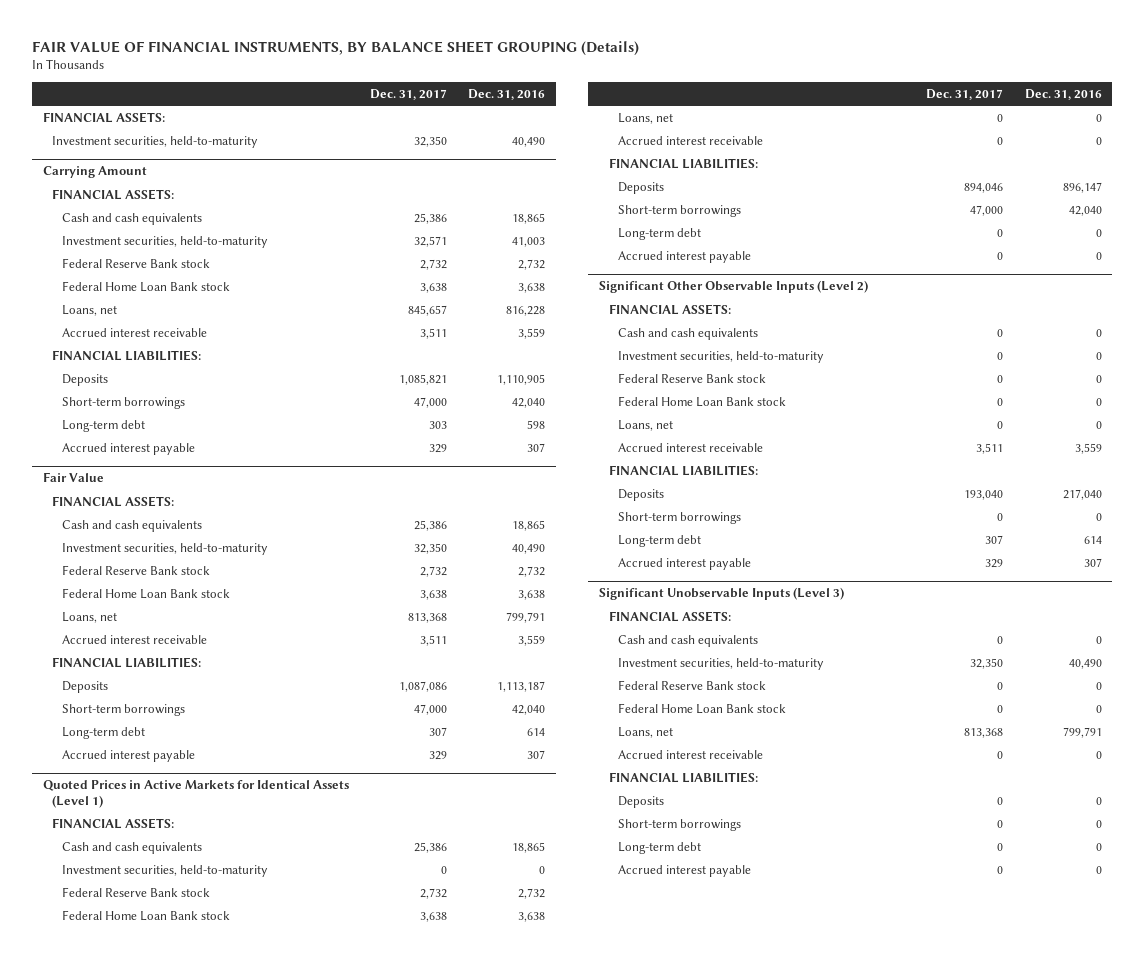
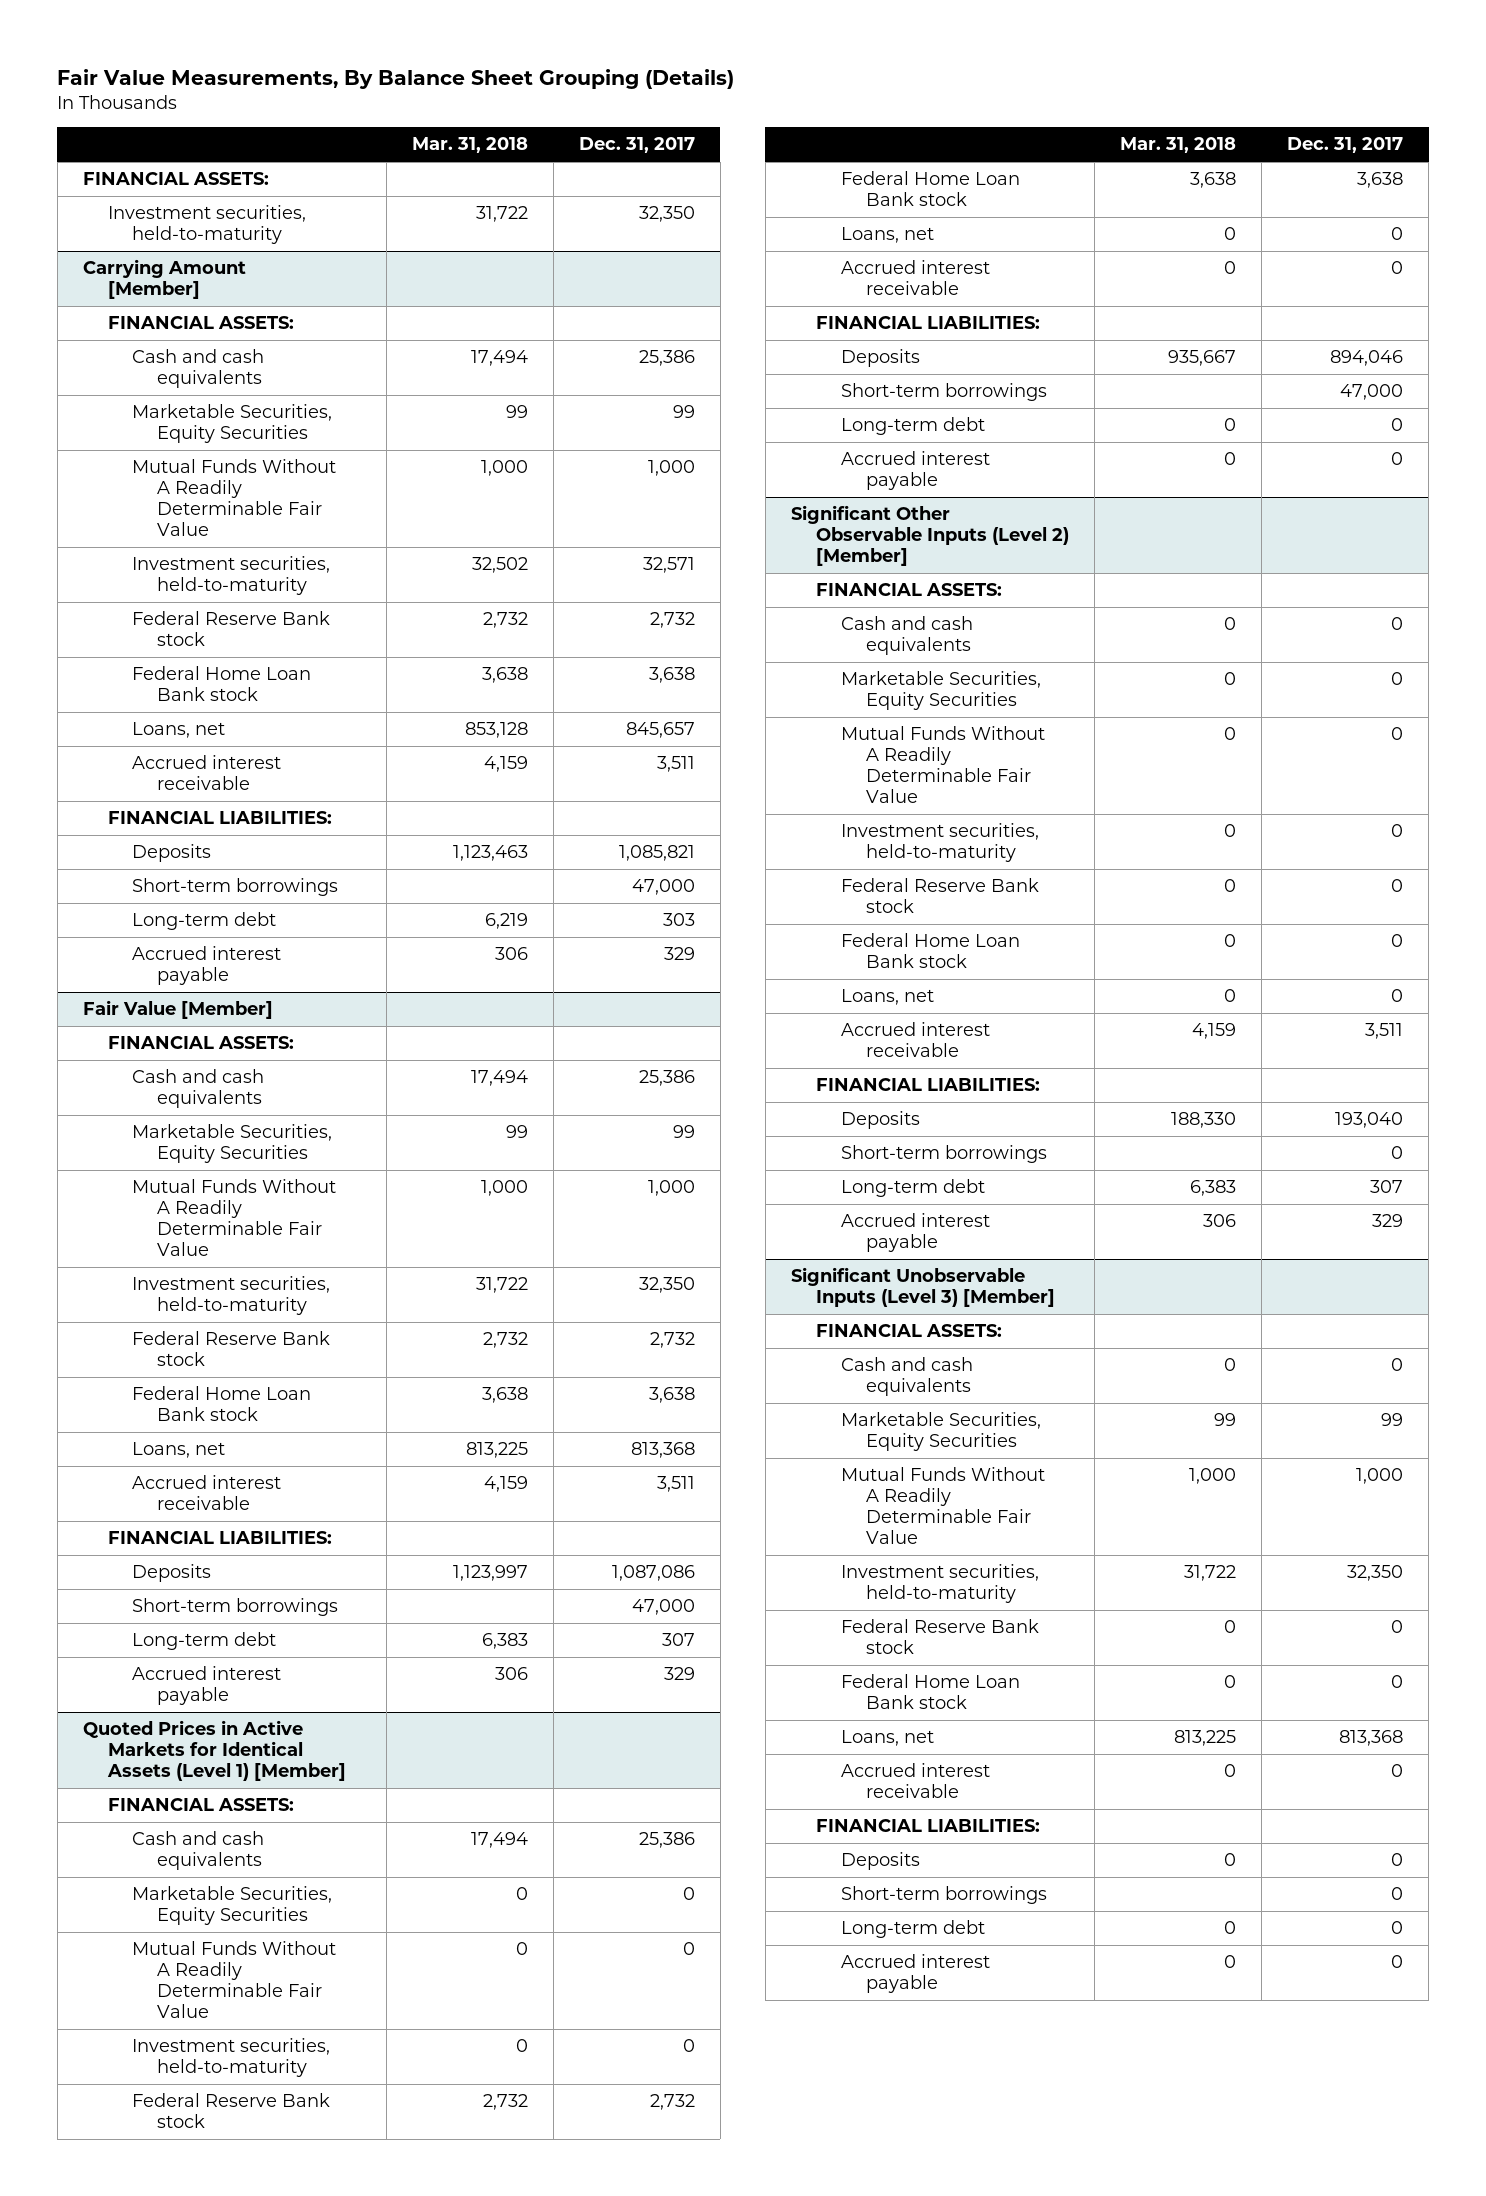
- FAIR VALUE OF FINANCIAL INSTRUMENTS, BY BALANCE SHEET GROUPING (Details)
+ Fair Value Measurements, By Balance Sheet Grouping (Details)
- | Dec. 31, 2017 | Dec. 31, 2016
+ | Mar. 31, 2018 | Dec. 31, 2017
- Carrying Amount
+ Carrying Amount [Member]
+ Marketable Securities, Equity Securities | 99 | 99
+ Mutual Funds Without A Readily Determinable Fair Value | 1,000 | 1,000
- Fair Value
+ Fair Value [Member]
+ Marketable Securities, Equity Securities | 99 | 99
+ Mutual Funds Without A Readily Determinable Fair Value | 1,000 | 1,000
- Quoted Prices in Active Markets for Identical Assets (Level 1)
+ Quoted Prices in Active Markets for Identical Assets (Level 1) [Member]
+ Marketable Securities, Equity Securities | 0 | 0
+ Mutual Funds Without A Readily Determinable Fair Value | 0 | 0
- Significant Other Observable Inputs (Level 2)
+ Significant Other Observable Inputs (Level 2) [Member]
+ Marketable Securities, Equity Securities | 0 | 0
+ Mutual Funds Without A Readily Determinable Fair Value | 0 | 0
- Significant Unobservable Inputs (Level 3)
+ Significant Unobservable Inputs (Level 3) [Member]
+ Marketable Securities, Equity Securities | 99 | 99
+ Mutual Funds Without A Readily Determinable Fair Value | 1,000 | 1,000

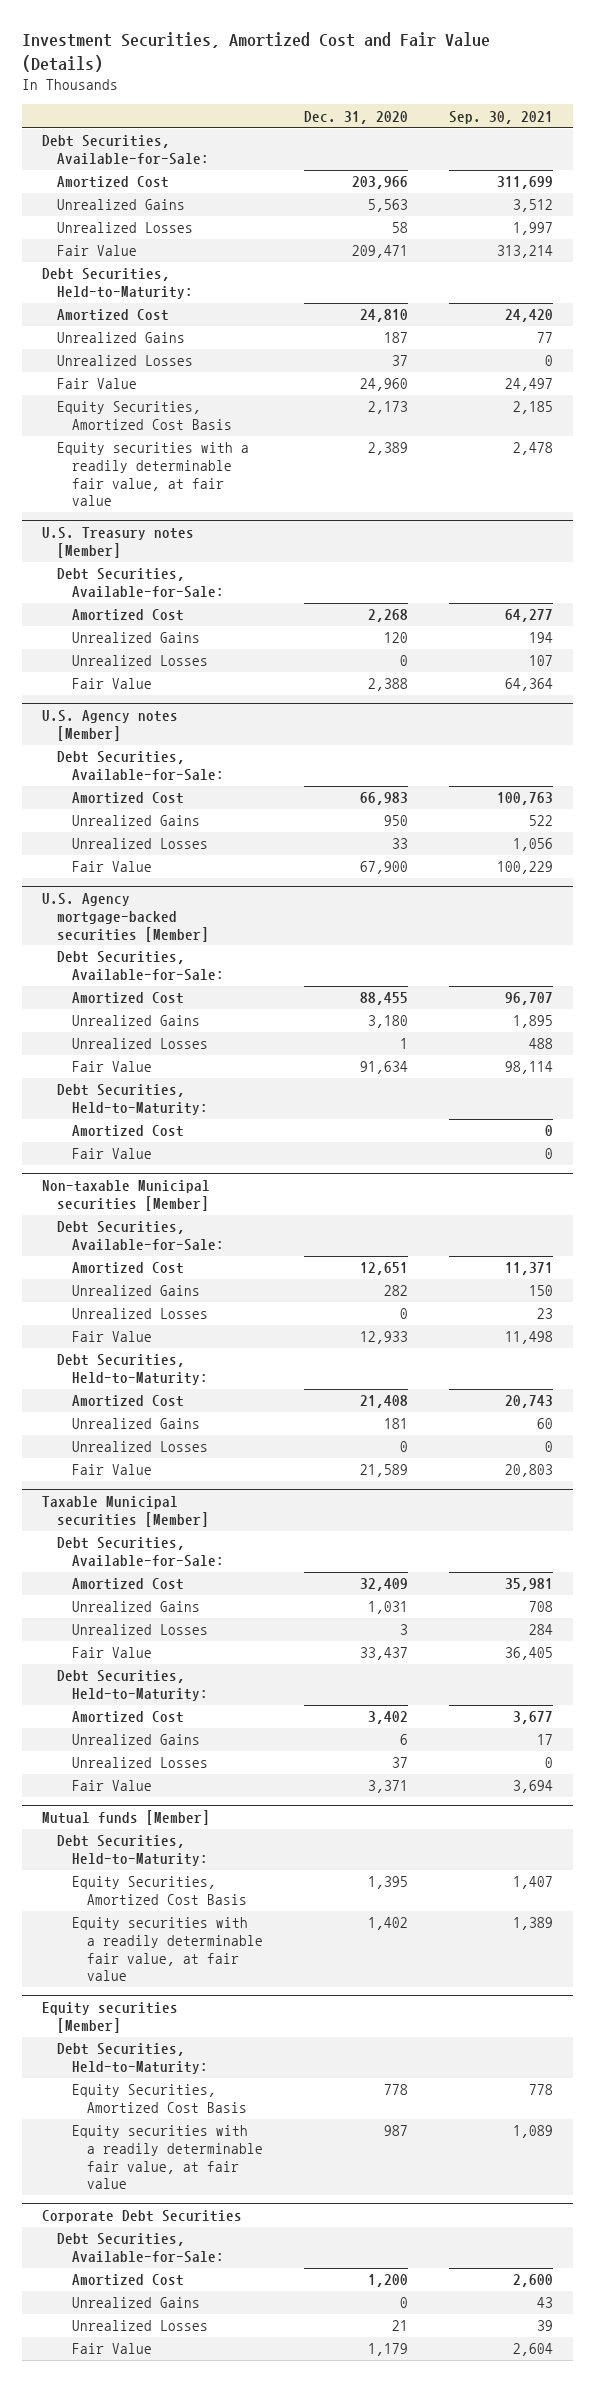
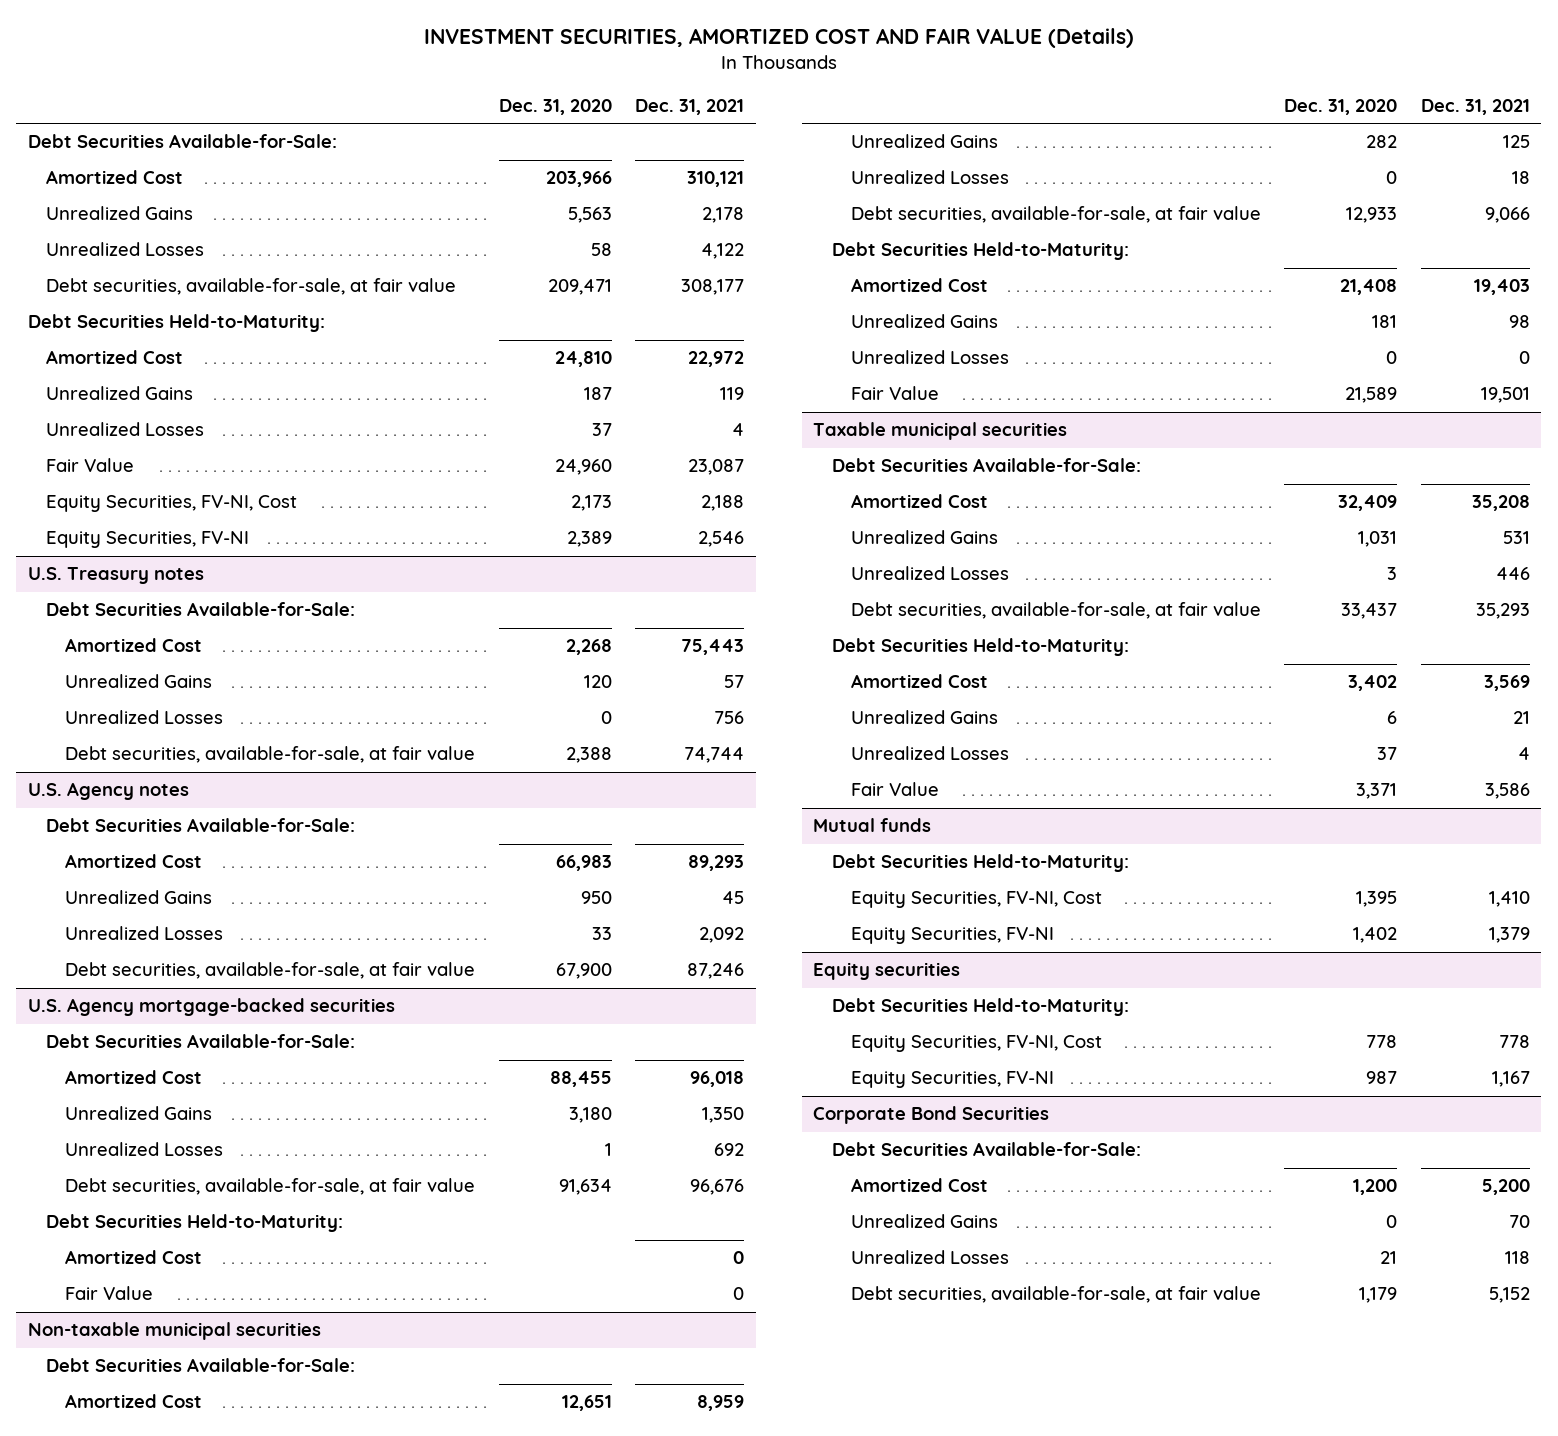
- Investment Securities, Amortized Cost and Fair Value (Details)
+ INVESTMENT SECURITIES, AMORTIZED COST AND FAIR VALUE (Details)
- | Dec. 31, 2020 | Sep. 30, 2021
+ | Dec. 31, 2020 | Dec. 31, 2021
- Debt Securities, Available-for-Sale:
+ Debt Securities Available-for-Sale:
- Fair Value | 209,471 | 313,214
- Debt Securities, Held-to-Maturity:
+ Debt securities, available-for-sale, at fair value | 209,471 | 308,177
+ Debt Securities Held-to-Maturity:
- Equity Securities, Amortized Cost Basis | 2,173 | 2,185
- Equity securities with a readily determinable fair value, at fair value | 2,389 | 2,478
- U.S. Treasury notes [Member]
- Debt Securities, Available-for-Sale:
+ Equity Securities, FV-NI, Cost | 2,173 | 2,188
+ Equity Securities, FV-NI | 2,389 | 2,546
+ U.S. Treasury notes
+ Debt Securities Available-for-Sale:
- Fair Value | 2,388 | 64,364
- U.S. Agency notes [Member]
- Debt Securities, Available-for-Sale:
+ Debt securities, available-for-sale, at fair value | 2,388 | 74,744
+ U.S. Agency notes
+ Debt Securities Available-for-Sale:
- Fair Value | 67,900 | 100,229
- U.S. Agency mortgage-backed securities [Member]
- Debt Securities, Available-for-Sale:
+ Debt securities, available-for-sale, at fair value | 67,900 | 87,246
+ U.S. Agency mortgage-backed securities
+ Debt Securities Available-for-Sale:
- Fair Value | 91,634 | 98,114
- Debt Securities, Held-to-Maturity:
+ Debt securities, available-for-sale, at fair value | 91,634 | 96,676
+ Debt Securities Held-to-Maturity:
- Non-taxable Municipal securities [Member]
- Debt Securities, Available-for-Sale:
+ Non-taxable municipal securities
+ Debt Securities Available-for-Sale:
- Fair Value | 12,933 | 11,498
- Debt Securities, Held-to-Maturity:
+ Debt securities, available-for-sale, at fair value | 12,933 | 9,066
+ Debt Securities Held-to-Maturity:
- Taxable Municipal securities [Member]
- Debt Securities, Available-for-Sale:
+ Taxable municipal securities
+ Debt Securities Available-for-Sale:
- Fair Value | 33,437 | 36,405
- Debt Securities, Held-to-Maturity:
+ Debt securities, available-for-sale, at fair value | 33,437 | 35,293
+ Debt Securities Held-to-Maturity:
- Mutual funds [Member]
- Debt Securities, Held-to-Maturity:
- Equity Securities, Amortized Cost Basis | 1,395 | 1,407
- Equity securities with a readily determinable fair value, at fair value | 1,402 | 1,389
- Equity securities [Member]
- Debt Securities, Held-to-Maturity:
- Equity Securities, Amortized Cost Basis | 778 | 778
- Equity securities with a readily determinable fair value, at fair value | 987 | 1,089
- Corporate Debt Securities
- Debt Securities, Available-for-Sale:
+ Mutual funds
+ Debt Securities Held-to-Maturity:
+ Equity Securities, FV-NI, Cost | 1,395 | 1,410
+ Equity Securities, FV-NI | 1,402 | 1,379
+ Equity securities
+ Debt Securities Held-to-Maturity:
+ Equity Securities, FV-NI, Cost | 778 | 778
+ Equity Securities, FV-NI | 987 | 1,167
+ Corporate Bond Securities
+ Debt Securities Available-for-Sale:
- Fair Value | 1,179 | 2,604
+ Debt securities, available-for-sale, at fair value | 1,179 | 5,152

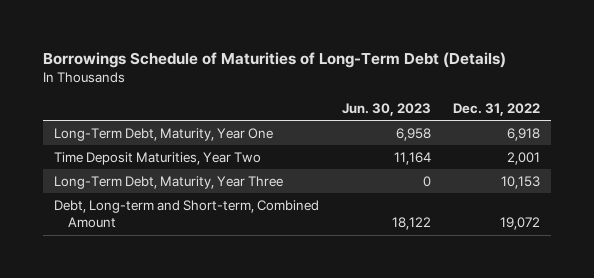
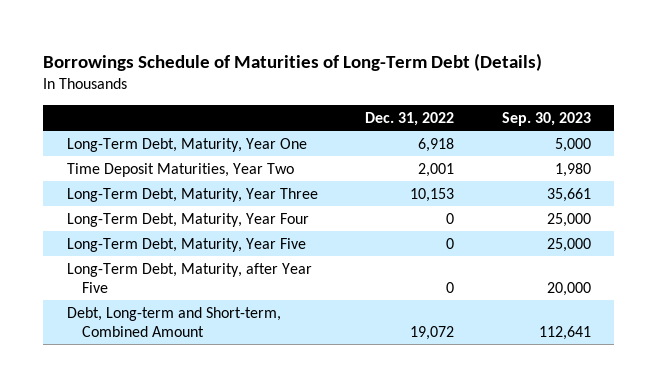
- | Jun. 30, 2023 | Dec. 31, 2022
+ | Dec. 31, 2022 | Sep. 30, 2023
+ Long-Term Debt, Maturity, Year Four | 0 | 25,000
+ Long-Term Debt, Maturity, Year Five | 0 | 25,000
+ Long-Term Debt, Maturity, after Year Five | 0 | 20,000

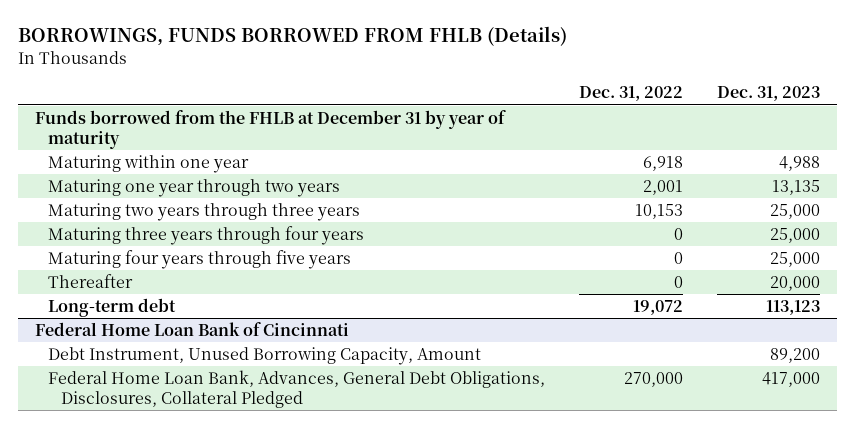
- Borrowings Schedule of Maturities of Long-Term Debt (Details)
+ BORROWINGS, FUNDS BORROWED FROM FHLB (Details)
- | Dec. 31, 2022 | Sep. 30, 2023
+ | Dec. 31, 2022 | Dec. 31, 2023
- Long-Term Debt, Maturity, Year One | 6,918 | 5,000
- Time Deposit Maturities, Year Two | 2,001 | 1,980
- Long-Term Debt, Maturity, Year Three | 10,153 | 35,661
- Long-Term Debt, Maturity, Year Four | 0 | 25,000
- Long-Term Debt, Maturity, Year Five | 0 | 25,000
- Long-Term Debt, Maturity, after Year Five | 0 | 20,000
- Debt, Long-term and Short-term, Combined Amount | 19,072 | 112,641
+ Funds borrowed from the FHLB at December 31 by year of maturity
+ Maturing within one year | 6,918 | 4,988
+ Maturing one year through two years | 2,001 | 13,135
+ Maturing two years through three years | 10,153 | 25,000
+ Maturing three years through four years | 0 | 25,000
+ Maturing four years through five years | 0 | 25,000
+ Thereafter | 0 | 20,000
+ Long-term debt | 19,072 | 113,123
+ Federal Home Loan Bank of Cincinnati
+ Debt Instrument, Unused Borrowing Capacity, Amount | | 89,200
+ Federal Home Loan Bank, Advances, General Debt Obligations, Disclosures, Collateral Pledged | 270,000 | 417,000

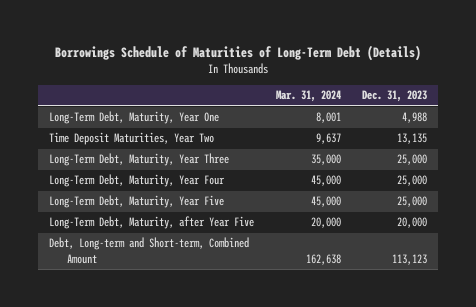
- BORROWINGS, FUNDS BORROWED FROM FHLB (Details)
+ Borrowings Schedule of Maturities of Long-Term Debt (Details)
- | Dec. 31, 2022 | Dec. 31, 2023
+ | Mar. 31, 2024 | Dec. 31, 2023
- Funds borrowed from the FHLB at December 31 by year of maturity
- Maturing within one year | 6,918 | 4,988
- Maturing one year through two years | 2,001 | 13,135
- Maturing two years through three years | 10,153 | 25,000
- Maturing three years through four years | 0 | 25,000
- Maturing four years through five years | 0 | 25,000
- Thereafter | 0 | 20,000
- Long-term debt | 19,072 | 113,123
- Federal Home Loan Bank of Cincinnati
- Debt Instrument, Unused Borrowing Capacity, Amount | | 89,200
- Federal Home Loan Bank, Advances, General Debt Obligations, Disclosures, Collateral Pledged | 270,000 | 417,000
+ Long-Term Debt, Maturity, Year One | 8,001 | 4,988
+ Time Deposit Maturities, Year Two | 9,637 | 13,135
+ Long-Term Debt, Maturity, Year Three | 35,000 | 25,000
+ Long-Term Debt, Maturity, Year Four | 45,000 | 25,000
+ Long-Term Debt, Maturity, Year Five | 45,000 | 25,000
+ Long-Term Debt, Maturity, after Year Five | 20,000 | 20,000
+ Debt, Long-term and Short-term, Combined Amount | 162,638 | 113,123

